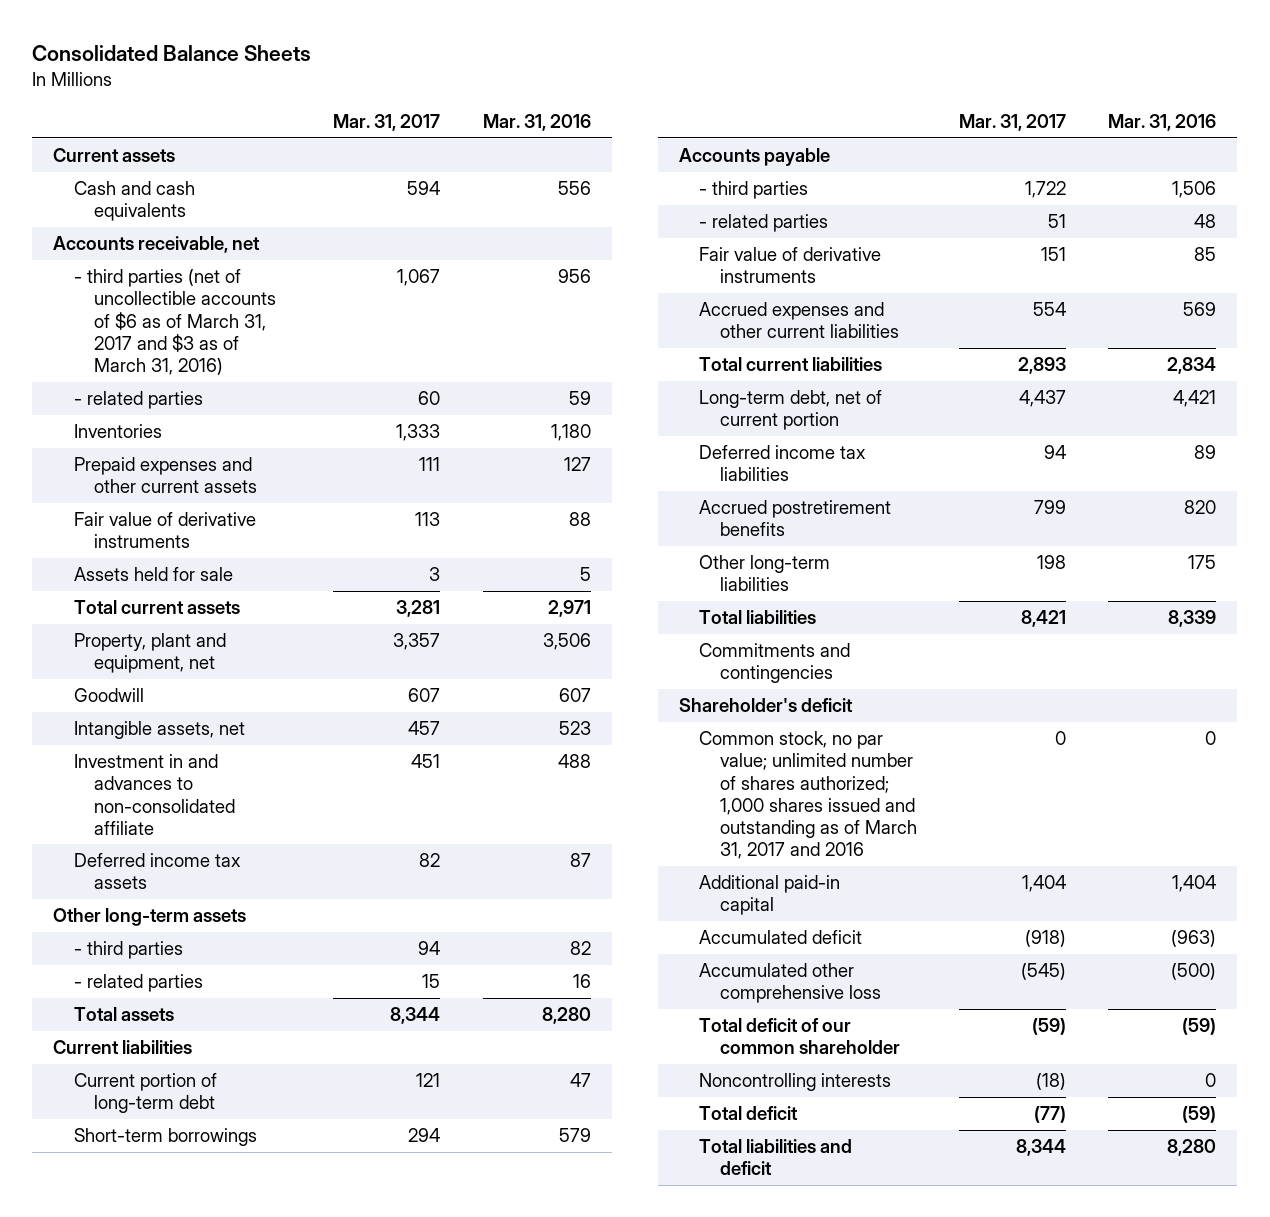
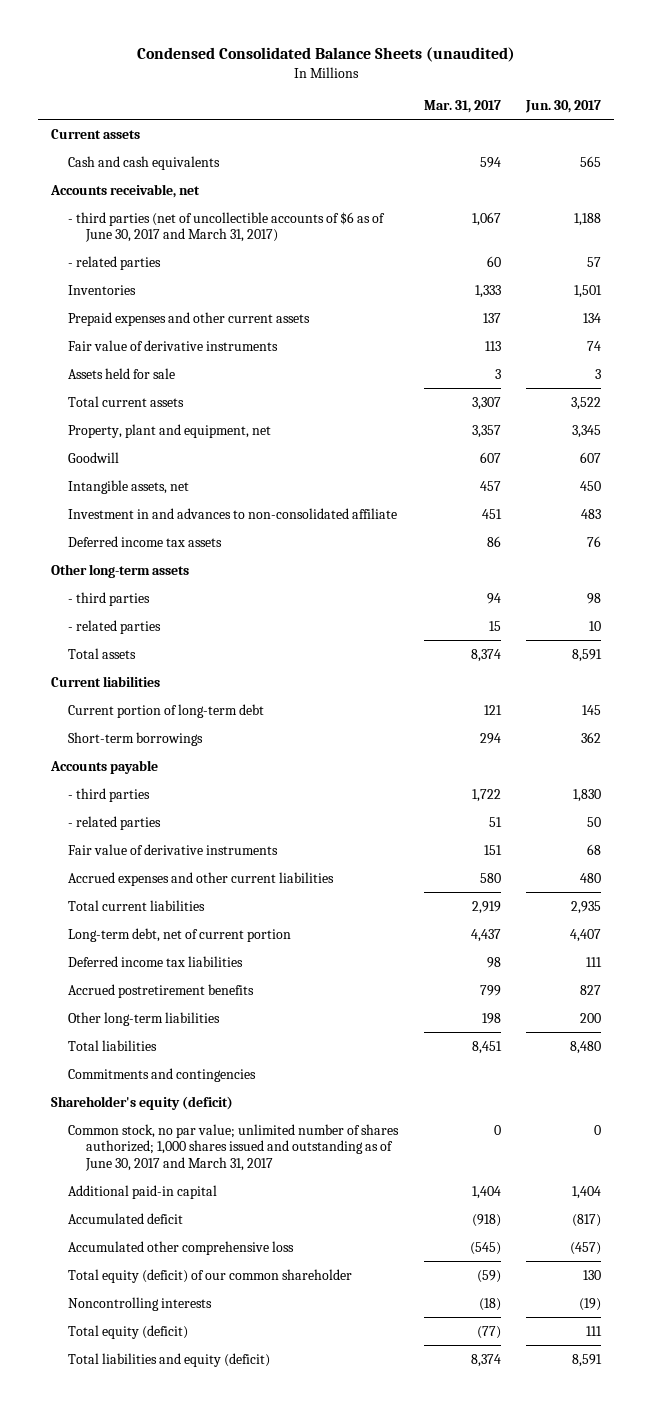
- Consolidated Balance Sheets
+ Condensed Consolidated Balance Sheets (unaudited)
- | Mar. 31, 2017 | Mar. 31, 2016
+ | Mar. 31, 2017 | Jun. 30, 2017
- - third parties (net of uncollectible accounts of $6 as of March 31, 2017 and $3 as of March 31, 2016) | 1,067 | 956
+ - third parties (net of uncollectible accounts of $6 as of June 30, 2017 and March 31, 2017) | 1,067 | 1,188
- Prepaid expenses and other current assets | 111 | 127
+ Prepaid expenses and other current assets | 137 | 134
- Total current assets | 3,281 | 2,971
+ Total current assets | 3,307 | 3,522
- Deferred income tax assets | 82 | 87
+ Deferred income tax assets | 86 | 76
- Total assets | 8,344 | 8,280
+ Total assets | 8,374 | 8,591
- Accrued expenses and other current liabilities | 554 | 569
- Total current liabilities | 2,893 | 2,834
+ Accrued expenses and other current liabilities | 580 | 480
+ Total current liabilities | 2,919 | 2,935
- Deferred income tax liabilities | 94 | 89
+ Deferred income tax liabilities | 98 | 111
- Total liabilities | 8,421 | 8,339
+ Total liabilities | 8,451 | 8,480
- Shareholder's deficit
- Common stock, no par value; unlimited number of shares authorized; 1,000 shares issued and outstanding as of March 31, 2017 and 2016 | 0 | 0
+ Shareholder's equity (deficit)
+ Common stock, no par value; unlimited number of shares authorized; 1,000 shares issued and outstanding as of June 30, 2017 and March 31, 2017 | 0 | 0
- Total deficit of our common shareholder | (59) | (59)
+ Total equity (deficit) of our common shareholder | (59) | 130
- Total deficit | (77) | (59)
- Total liabilities and deficit | 8,344 | 8,280
+ Total equity (deficit) | (77) | 111
+ Total liabilities and equity (deficit) | 8,374 | 8,591

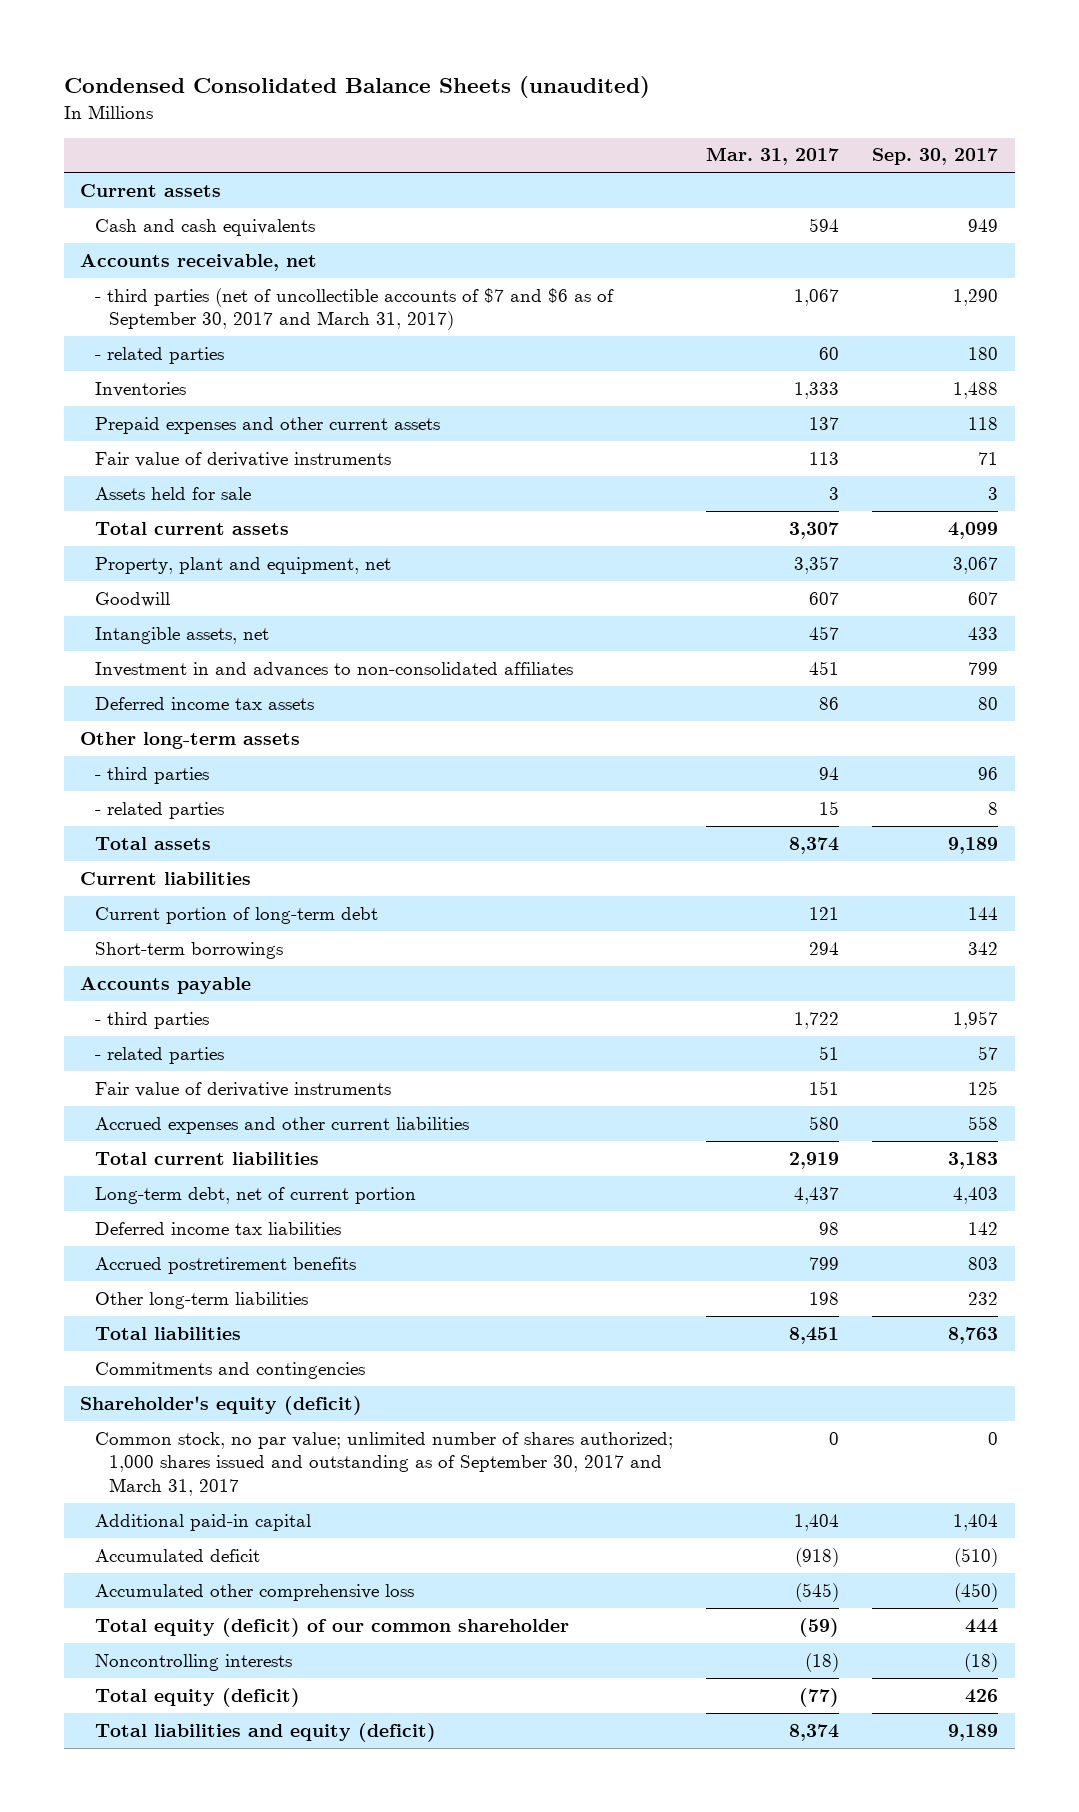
- | Mar. 31, 2017 | Jun. 30, 2017
+ | Mar. 31, 2017 | Sep. 30, 2017
- - third parties (net of uncollectible accounts of $6 as of June 30, 2017 and March 31, 2017) | 1,067 | 1,188
+ - third parties (net of uncollectible accounts of $7 and $6 as of September 30, 2017 and March 31, 2017) | 1,067 | 1,290
- Investment in and advances to non-consolidated affiliate | 451 | 483
+ Investment in and advances to non-consolidated affiliates | 451 | 799
- Common stock, no par value; unlimited number of shares authorized; 1,000 shares issued and outstanding as of June 30, 2017 and March 31, 2017 | 0 | 0
+ Common stock, no par value; unlimited number of shares authorized; 1,000 shares issued and outstanding as of September 30, 2017 and March 31, 2017 | 0 | 0

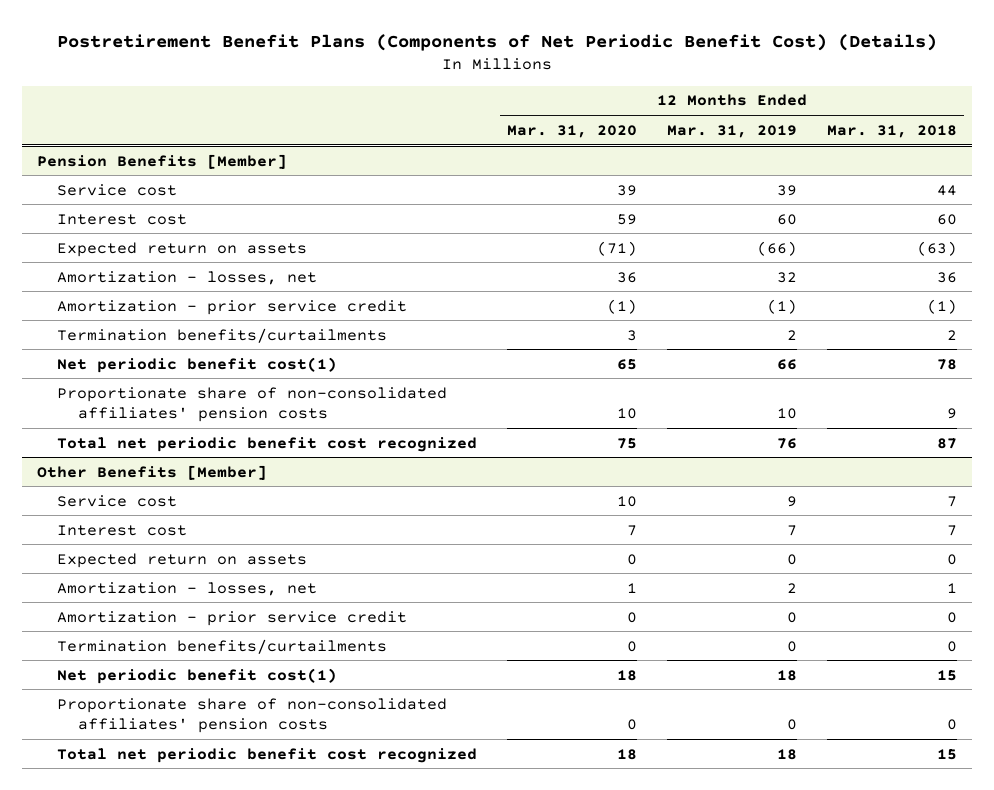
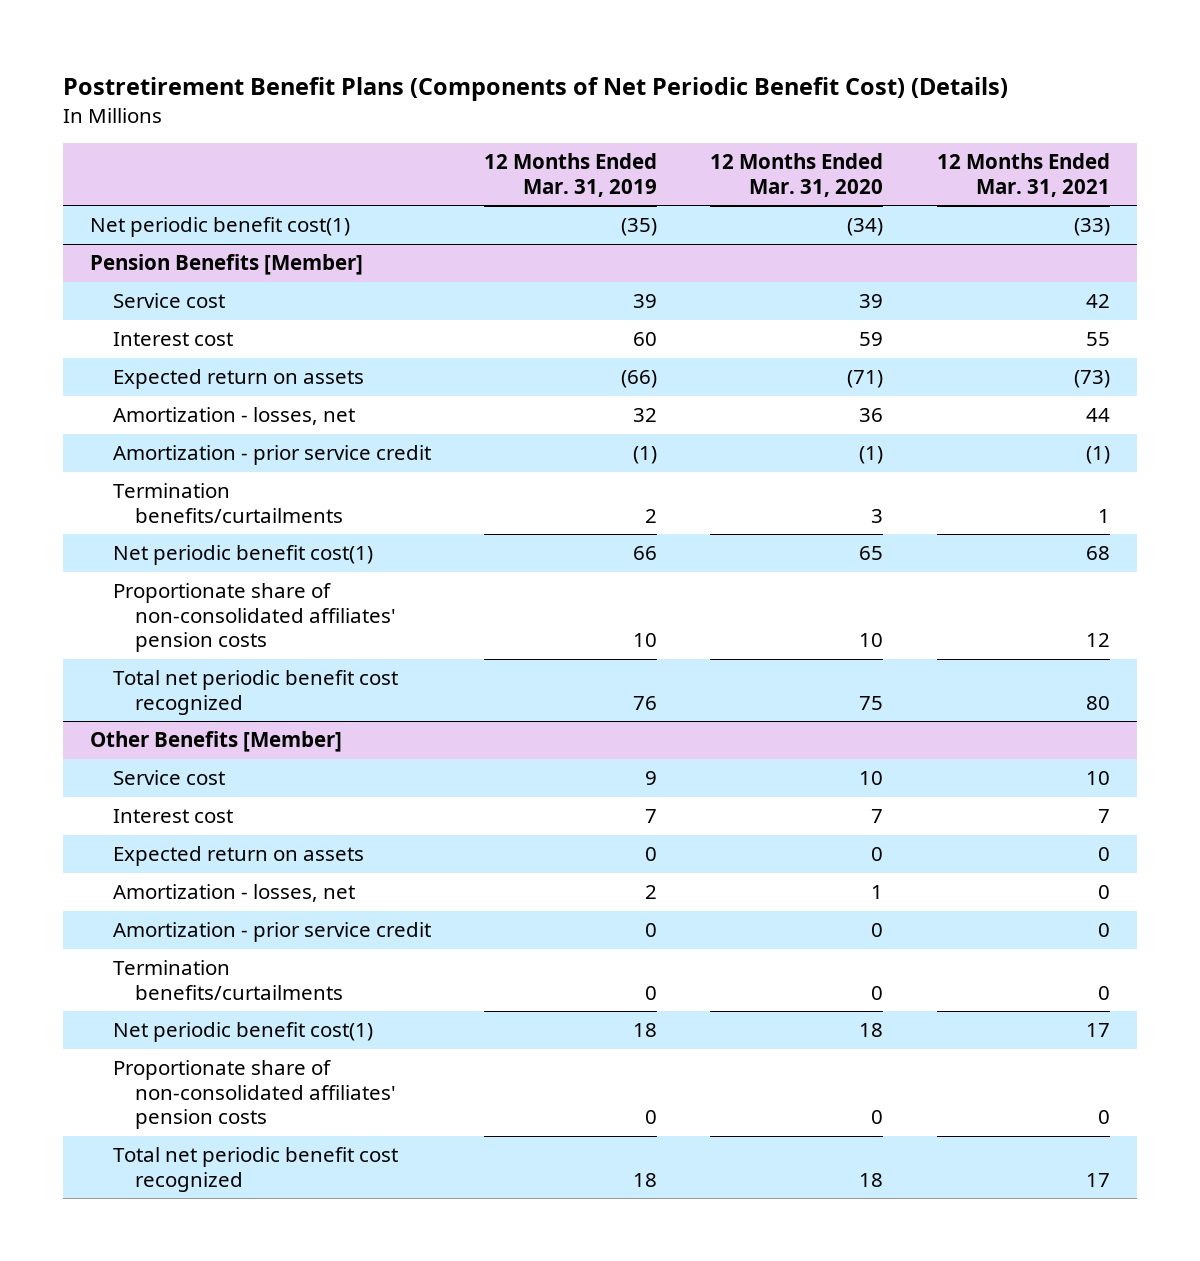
- | 12 Months Ended Mar. 31, 2020 | 12 Months Ended Mar. 31, 2019 | 12 Months Ended Mar. 31, 2018
+ | 12 Months Ended Mar. 31, 2019 | 12 Months Ended Mar. 31, 2020 | 12 Months Ended Mar. 31, 2021
+ Net periodic benefit cost(1) | (35) | (34) | (33)

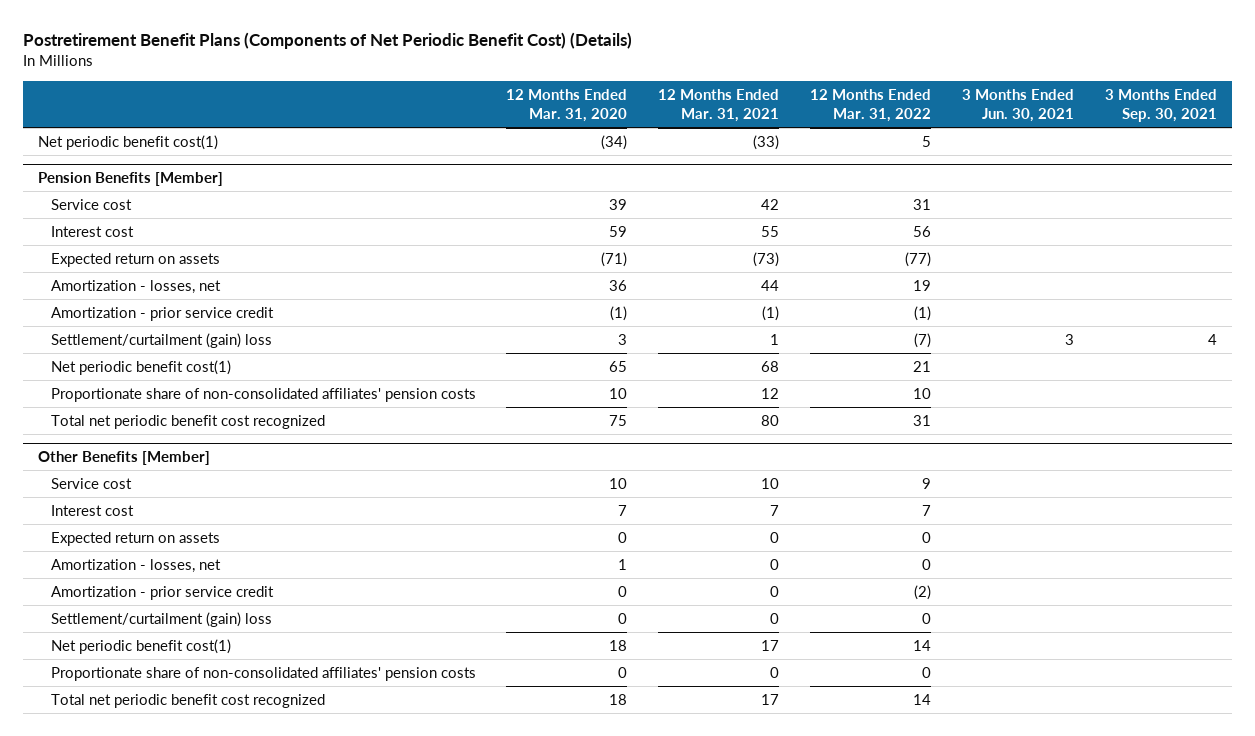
- | 12 Months Ended Mar. 31, 2019 | 12 Months Ended Mar. 31, 2020 | 12 Months Ended Mar. 31, 2021
+ | 12 Months Ended Mar. 31, 2020 | 12 Months Ended Mar. 31, 2021 | 12 Months Ended Mar. 31, 2022 | 3 Months Ended Jun. 30, 2021 | 3 Months Ended Sep. 30, 2021
@ Pension Benefits [Member]
- Termination benefits/curtailments | 2 | 3 | 1
+ Settlement/curtailment (gain) loss | 3 | 1 | (7) | 3 | 4
@ Other Benefits [Member]
- Termination benefits/curtailments | 0 | 0 | 0
+ Settlement/curtailment (gain) loss | 0 | 0 | 0 | |

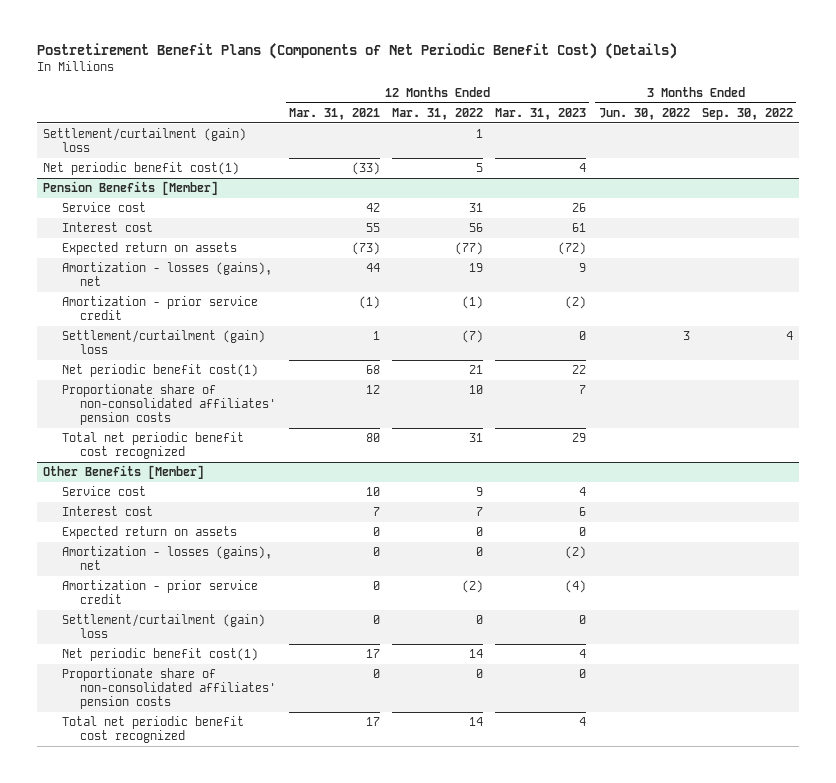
- | 12 Months Ended Mar. 31, 2020 | 12 Months Ended Mar. 31, 2021 | 12 Months Ended Mar. 31, 2022 | 3 Months Ended Jun. 30, 2021 | 3 Months Ended Sep. 30, 2021
+ | 12 Months Ended Mar. 31, 2021 | 12 Months Ended Mar. 31, 2022 | 12 Months Ended Mar. 31, 2023 | 3 Months Ended Jun. 30, 2022 | 3 Months Ended Sep. 30, 2022
+ Settlement/curtailment (gain) loss | | 1 | | |
@ Pension Benefits [Member]
- Amortization - losses, net | 36 | 44 | 19 | |
+ Amortization - losses (gains), net | 44 | 19 | 9 | |
@ Other Benefits [Member]
- Amortization - losses, net | 1 | 0 | 0 | |
+ Amortization - losses (gains), net | 0 | 0 | (2) | |

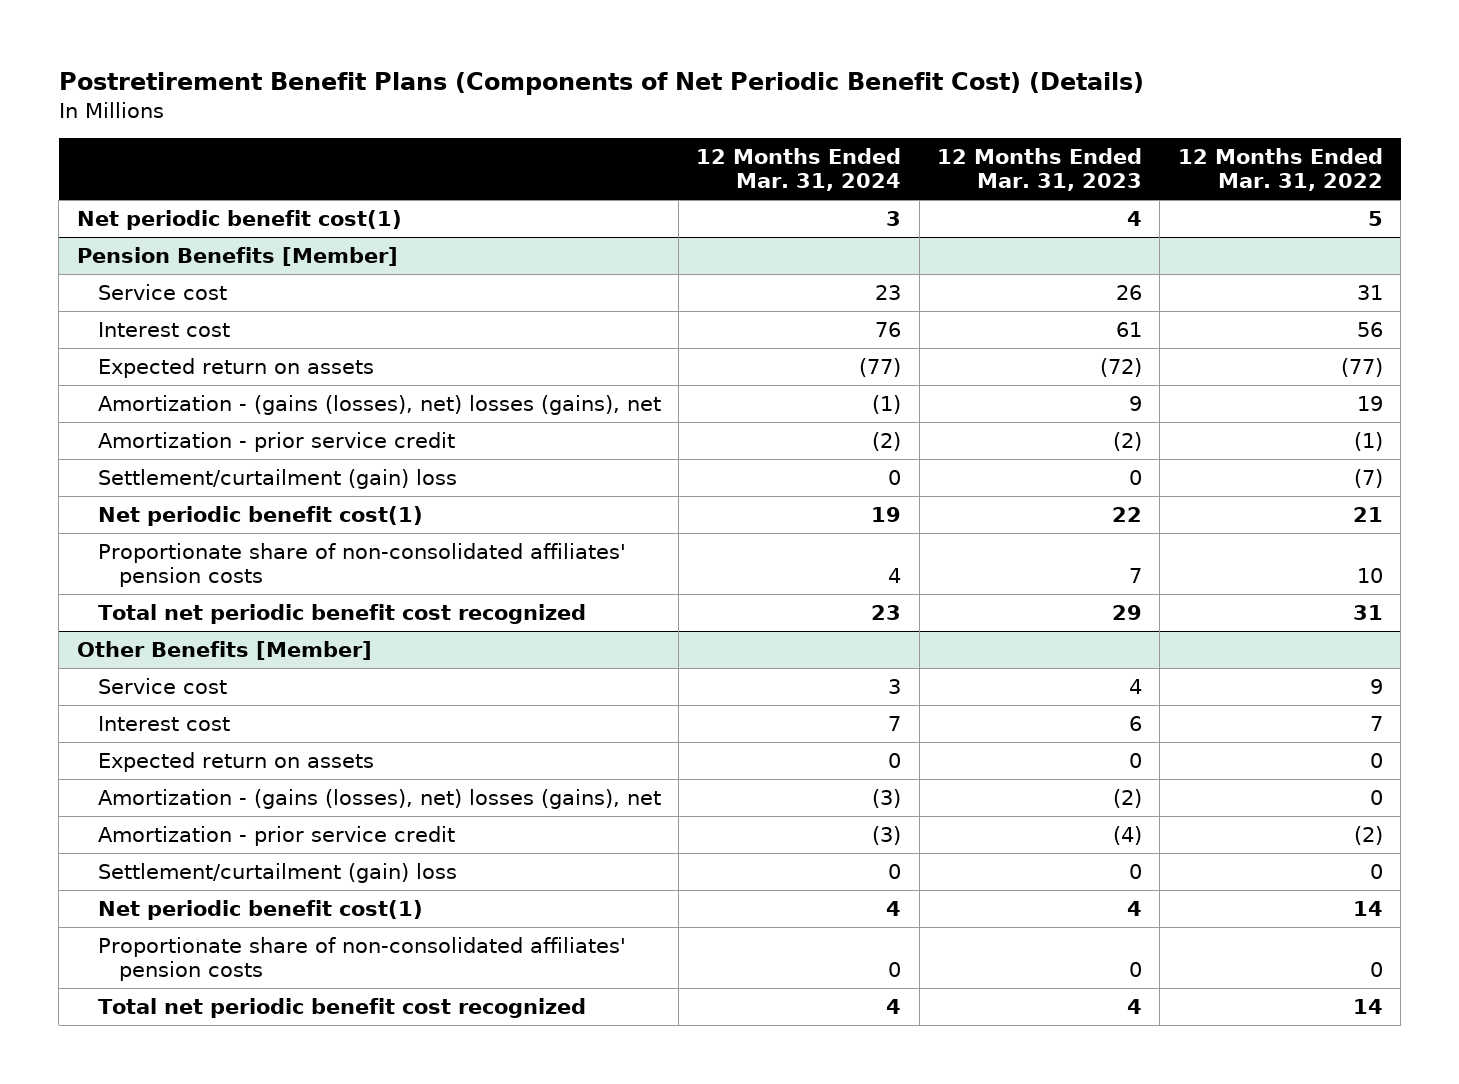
- | 12 Months Ended Mar. 31, 2021 | 12 Months Ended Mar. 31, 2022 | 12 Months Ended Mar. 31, 2023 | 3 Months Ended Jun. 30, 2022 | 3 Months Ended Sep. 30, 2022
+ | 12 Months Ended Mar. 31, 2024 | 12 Months Ended Mar. 31, 2023 | 12 Months Ended Mar. 31, 2022
- Settlement/curtailment (gain) loss | | 1 | | |
@ Pension Benefits [Member]
- Amortization - losses (gains), net | 44 | 19 | 9 | |
+ Amortization - (gains (losses), net) losses (gains), net | (1) | 9 | 19
@ Other Benefits [Member]
- Amortization - losses (gains), net | 0 | 0 | (2) | |
+ Amortization - (gains (losses), net) losses (gains), net | (3) | (2) | 0

